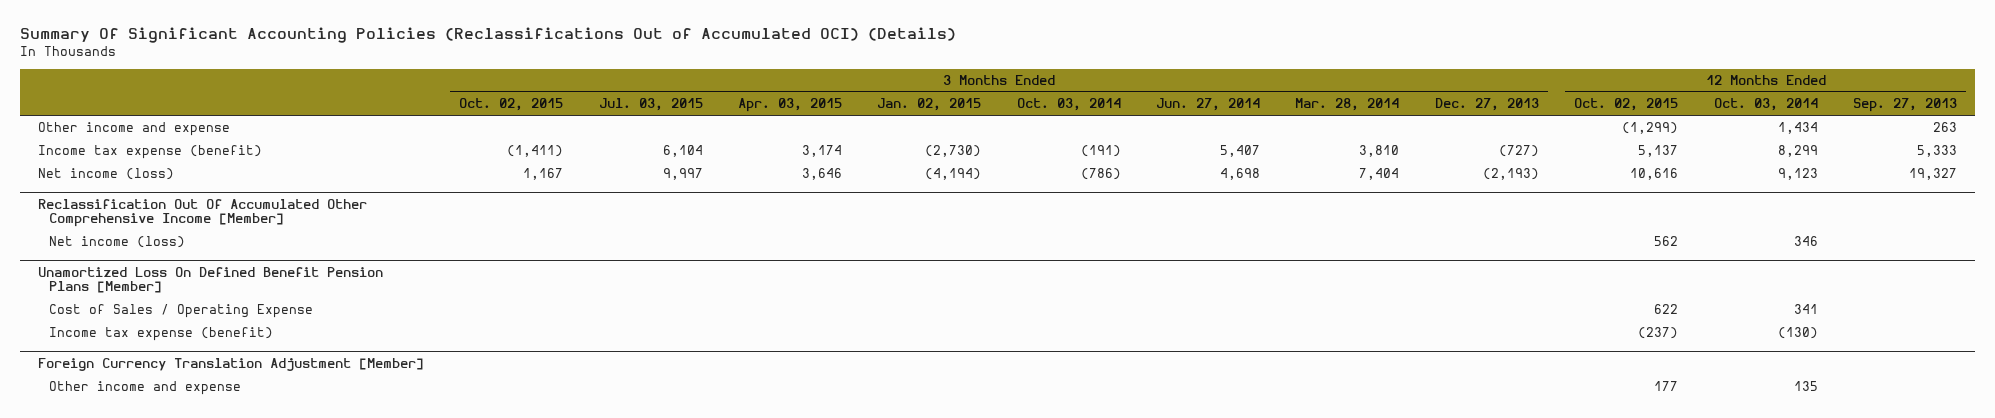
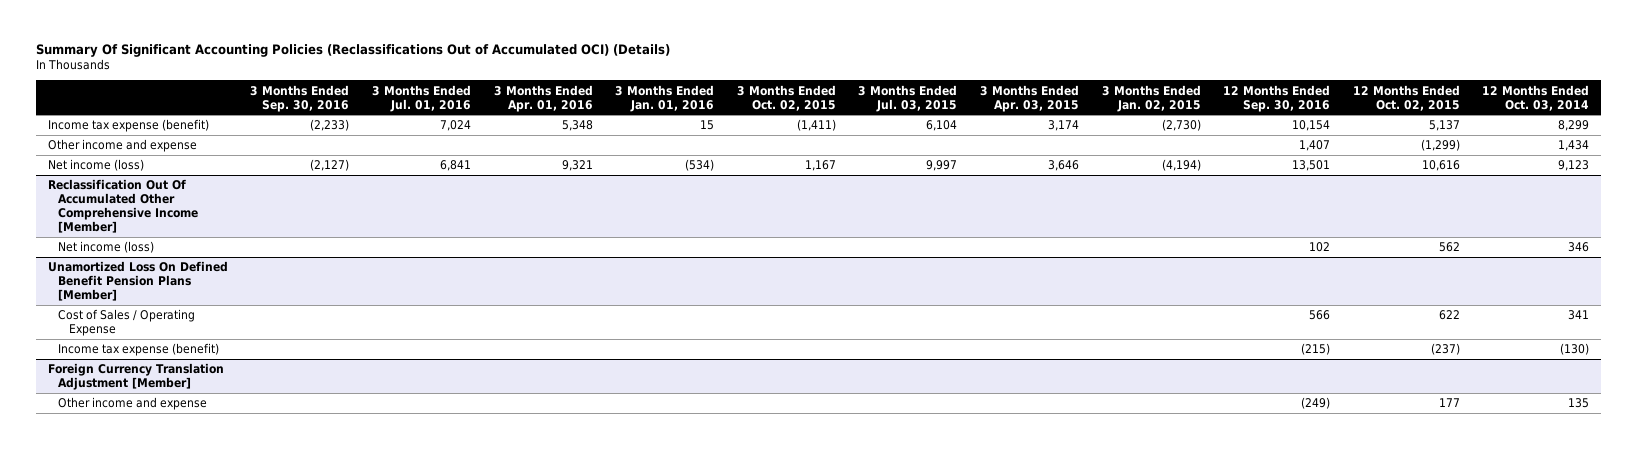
- | 3 Months Ended Oct. 02, 2015 | 3 Months Ended Jul. 03, 2015 | 3 Months Ended Apr. 03, 2015 | 3 Months Ended Jan. 02, 2015 | 3 Months Ended Oct. 03, 2014 | 3 Months Ended Jun. 27, 2014 | 3 Months Ended Mar. 28, 2014 | 3 Months Ended Dec. 27, 2013 | 12 Months Ended Oct. 02, 2015 | 12 Months Ended Oct. 03, 2014 | 12 Months Ended Sep. 27, 2013
+ | 3 Months Ended Sep. 30, 2016 | 3 Months Ended Jul. 01, 2016 | 3 Months Ended Apr. 01, 2016 | 3 Months Ended Jan. 01, 2016 | 3 Months Ended Oct. 02, 2015 | 3 Months Ended Jul. 03, 2015 | 3 Months Ended Apr. 03, 2015 | 3 Months Ended Jan. 02, 2015 | 12 Months Ended Sep. 30, 2016 | 12 Months Ended Oct. 02, 2015 | 12 Months Ended Oct. 03, 2014
moved down: Other income and expense | | | | | | | | | 1,407 | (1,299) | 1,434

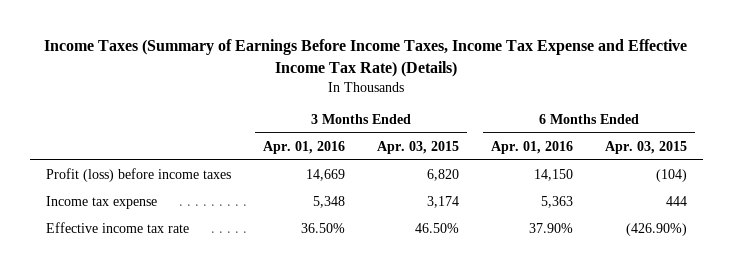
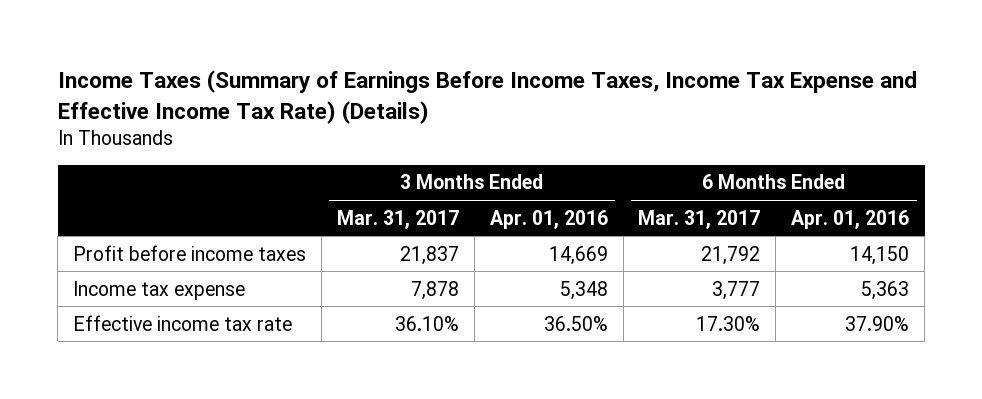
- | 3 Months Ended Apr. 01, 2016 | 3 Months Ended Apr. 03, 2015 | 6 Months Ended Apr. 01, 2016 | 6 Months Ended Apr. 03, 2015
+ | 3 Months Ended Mar. 31, 2017 | 3 Months Ended Apr. 01, 2016 | 6 Months Ended Mar. 31, 2017 | 6 Months Ended Apr. 01, 2016
- Profit (loss) before income taxes | 14,669 | 6,820 | 14,150 | (104)
+ Profit before income taxes | 21,837 | 14,669 | 21,792 | 14,150

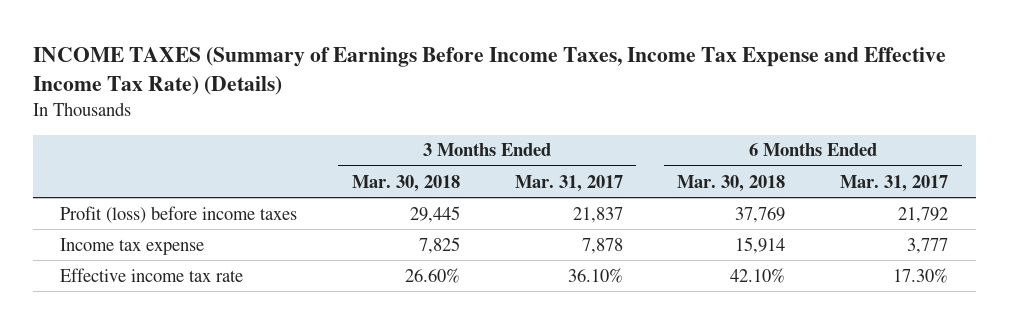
- Income Taxes (Summary of Earnings Before Income Taxes, Income Tax Expense and Effective Income Tax Rate) (Details)
+ INCOME TAXES (Summary of Earnings Before Income Taxes, Income Tax Expense and Effective Income Tax Rate) (Details)
- | 3 Months Ended Mar. 31, 2017 | 3 Months Ended Apr. 01, 2016 | 6 Months Ended Mar. 31, 2017 | 6 Months Ended Apr. 01, 2016
+ | 3 Months Ended Mar. 30, 2018 | 3 Months Ended Mar. 31, 2017 | 6 Months Ended Mar. 30, 2018 | 6 Months Ended Mar. 31, 2017
- Profit before income taxes | 21,837 | 14,669 | 21,792 | 14,150
+ Profit (loss) before income taxes | 29,445 | 21,837 | 37,769 | 21,792

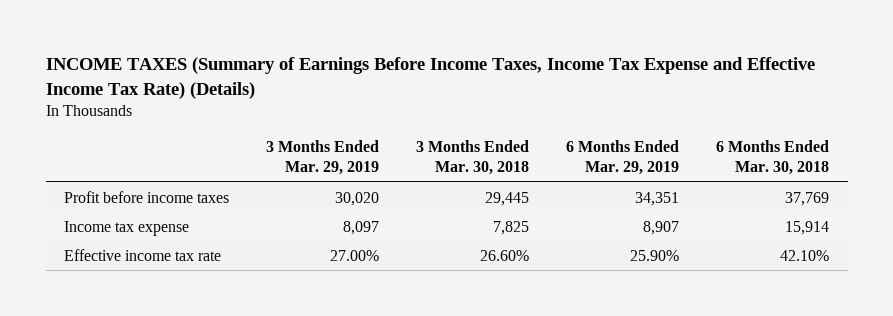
- | 3 Months Ended Mar. 30, 2018 | 3 Months Ended Mar. 31, 2017 | 6 Months Ended Mar. 30, 2018 | 6 Months Ended Mar. 31, 2017
+ | 3 Months Ended Mar. 29, 2019 | 3 Months Ended Mar. 30, 2018 | 6 Months Ended Mar. 29, 2019 | 6 Months Ended Mar. 30, 2018
- Profit (loss) before income taxes | 29,445 | 21,837 | 37,769 | 21,792
+ Profit before income taxes | 30,020 | 29,445 | 34,351 | 37,769

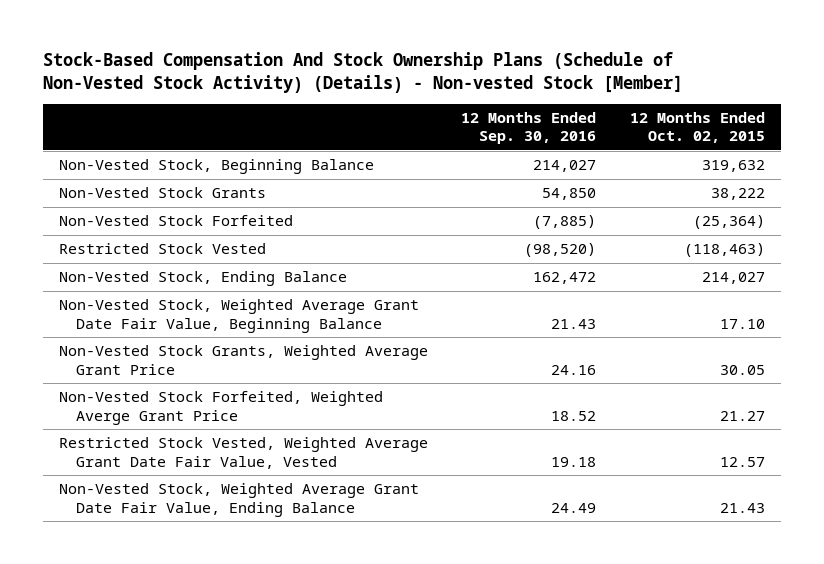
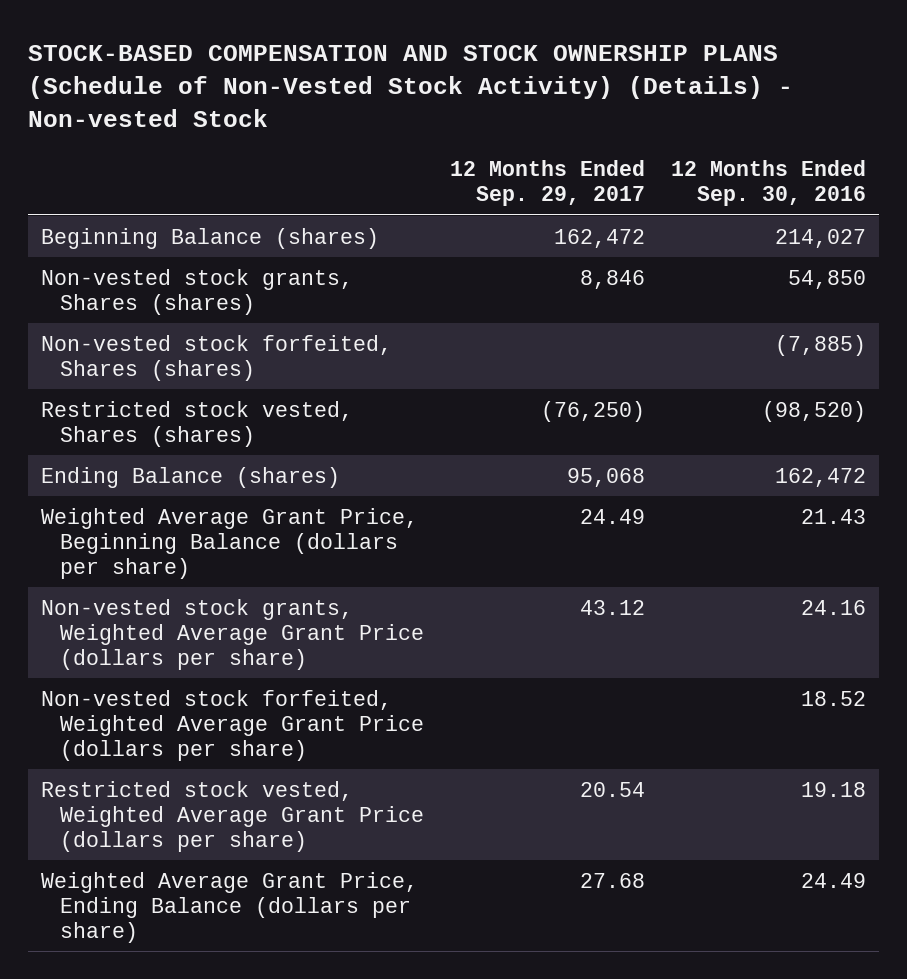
- Stock-Based Compensation And Stock Ownership Plans (Schedule of Non-Vested Stock Activity) (Details) - Non-vested Stock [Member]
+ STOCK-BASED COMPENSATION AND STOCK OWNERSHIP PLANS (Schedule of Non-Vested Stock Activity) (Details) - Non-vested Stock
- | 12 Months Ended Sep. 30, 2016 | 12 Months Ended Oct. 02, 2015
+ | 12 Months Ended Sep. 29, 2017 | 12 Months Ended Sep. 30, 2016
- Non-Vested Stock, Beginning Balance | 214,027 | 319,632
- Non-Vested Stock Grants | 54,850 | 38,222
- Non-Vested Stock Forfeited | (7,885) | (25,364)
- Restricted Stock Vested | (98,520) | (118,463)
- Non-Vested Stock, Ending Balance | 162,472 | 214,027
- Non-Vested Stock, Weighted Average Grant Date Fair Value, Beginning Balance | 21.43 | 17.10
- Non-Vested Stock Grants, Weighted Average Grant Price | 24.16 | 30.05
- Non-Vested Stock Forfeited, Weighted Averge Grant Price | 18.52 | 21.27
- Restricted Stock Vested, Weighted Average Grant Date Fair Value, Vested | 19.18 | 12.57
- Non-Vested Stock, Weighted Average Grant Date Fair Value, Ending Balance | 24.49 | 21.43
+ Beginning Balance (shares) | 162,472 | 214,027
+ Non-vested stock grants, Shares (shares) | 8,846 | 54,850
+ Non-vested stock forfeited, Shares (shares) | | (7,885)
+ Restricted stock vested, Shares (shares) | (76,250) | (98,520)
+ Ending Balance (shares) | 95,068 | 162,472
+ Weighted Average Grant Price, Beginning Balance (dollars per share) | 24.49 | 21.43
+ Non-vested stock grants, Weighted Average Grant Price (dollars per share) | 43.12 | 24.16
+ Non-vested stock forfeited, Weighted Average Grant Price (dollars per share) | | 18.52
+ Restricted stock vested, Weighted Average Grant Price (dollars per share) | 20.54 | 19.18
+ Weighted Average Grant Price, Ending Balance (dollars per share) | 27.68 | 24.49

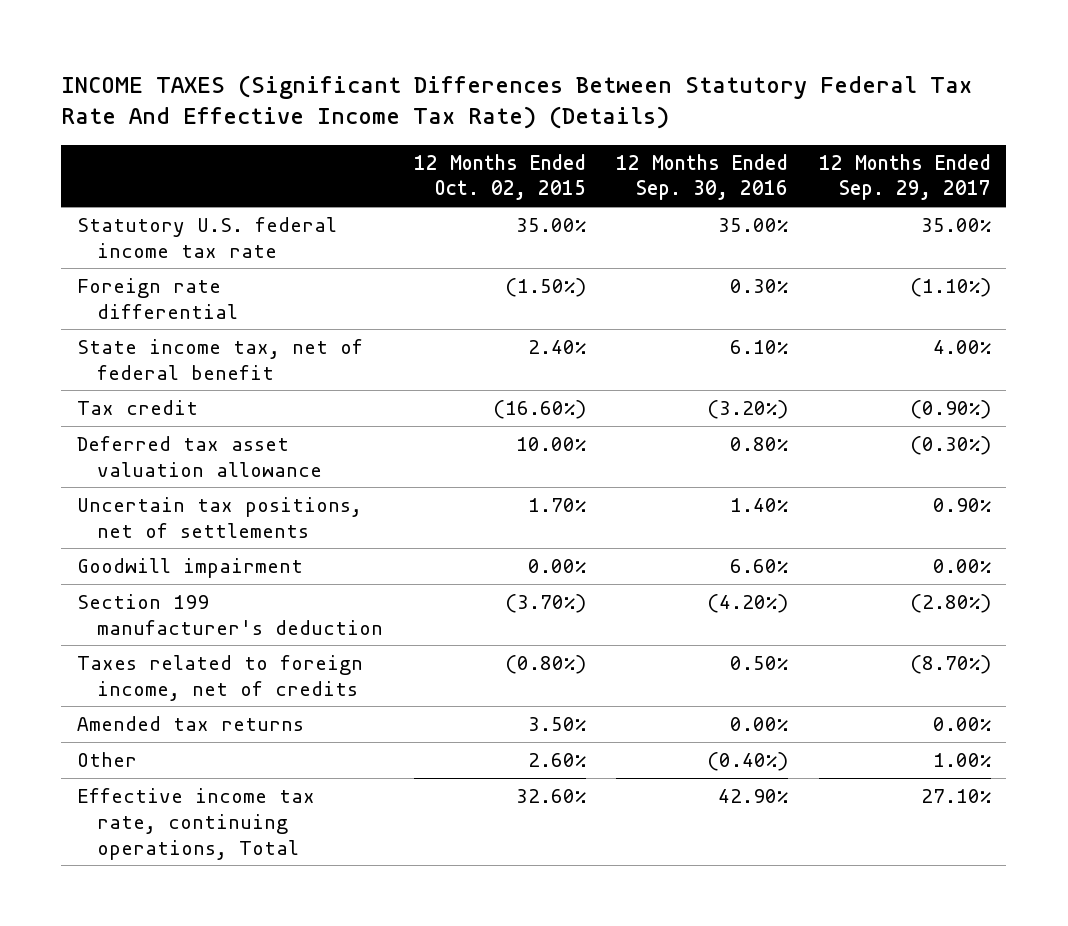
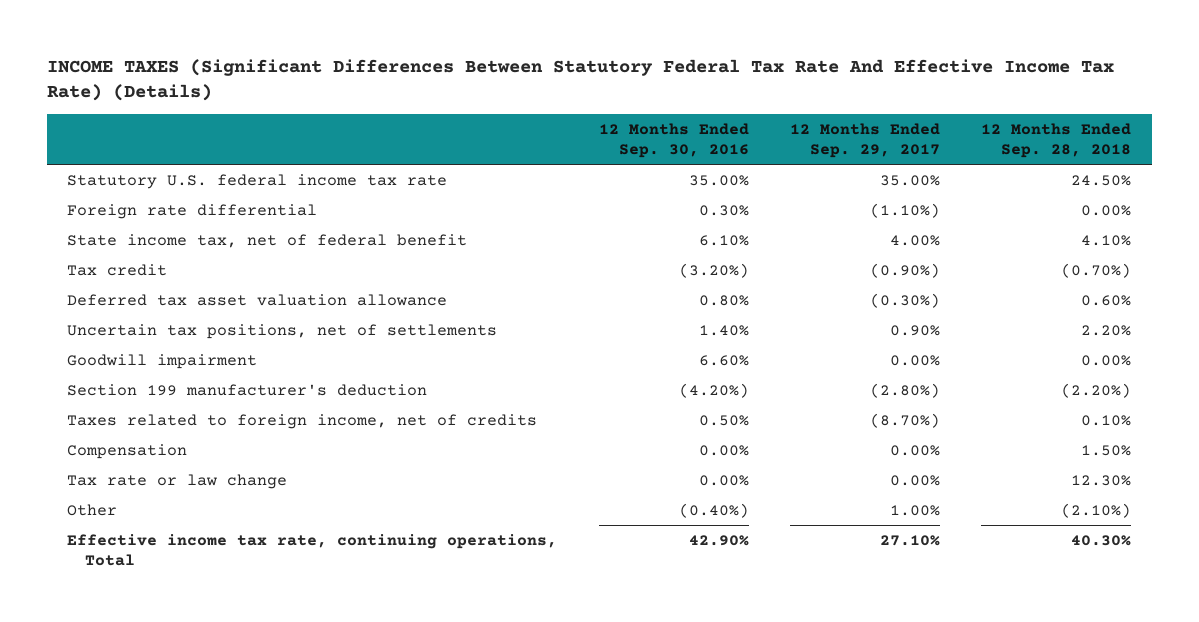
- | 12 Months Ended Oct. 02, 2015 | 12 Months Ended Sep. 30, 2016 | 12 Months Ended Sep. 29, 2017
+ | 12 Months Ended Sep. 30, 2016 | 12 Months Ended Sep. 29, 2017 | 12 Months Ended Sep. 28, 2018
- Amended tax returns | 3.50% | 0.00% | 0.00%
+ Compensation | 0.00% | 0.00% | 1.50%
+ Tax rate or law change | 0.00% | 0.00% | 12.30%

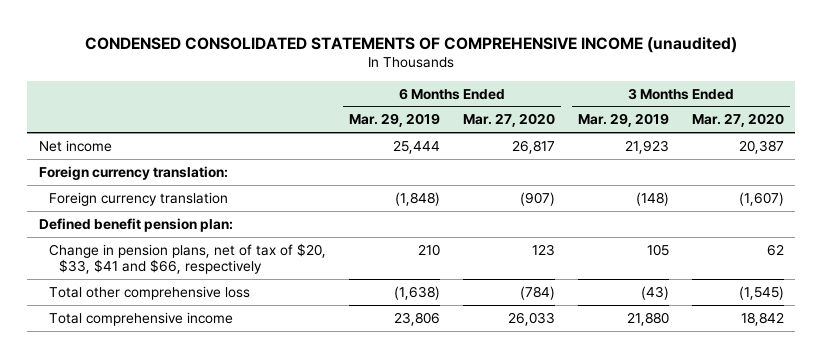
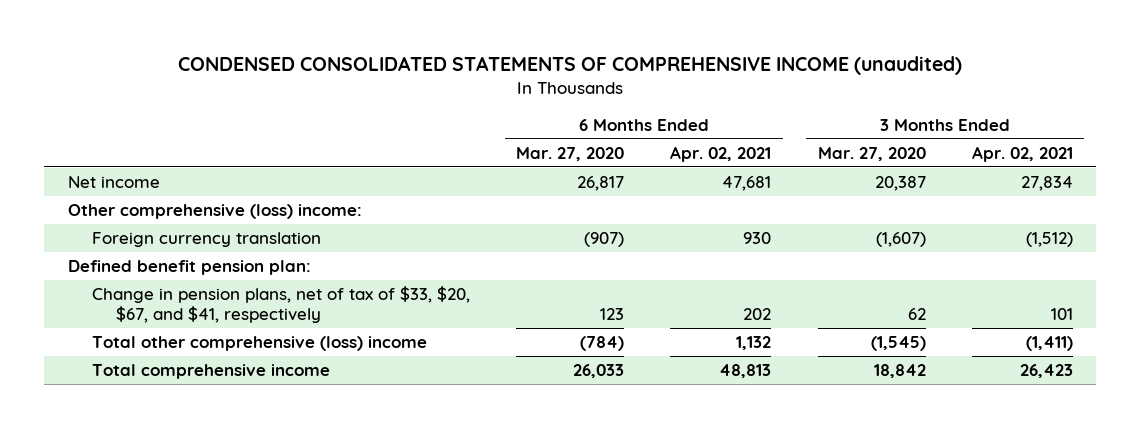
- | 6 Months Ended Mar. 29, 2019 | 6 Months Ended Mar. 27, 2020 | 3 Months Ended Mar. 29, 2019 | 3 Months Ended Mar. 27, 2020
+ | 6 Months Ended Mar. 27, 2020 | 6 Months Ended Apr. 02, 2021 | 3 Months Ended Mar. 27, 2020 | 3 Months Ended Apr. 02, 2021
- Foreign currency translation:
+ Other comprehensive (loss) income:
- Change in pension plans, net of tax of $20, $33, $41 and $66, respectively | 210 | 123 | 105 | 62
- Total other comprehensive loss | (1,638) | (784) | (43) | (1,545)
+ Change in pension plans, net of tax of $33, $20, $67, and $41, respectively | 123 | 202 | 62 | 101
+ Total other comprehensive (loss) income | (784) | 1,132 | (1,545) | (1,411)

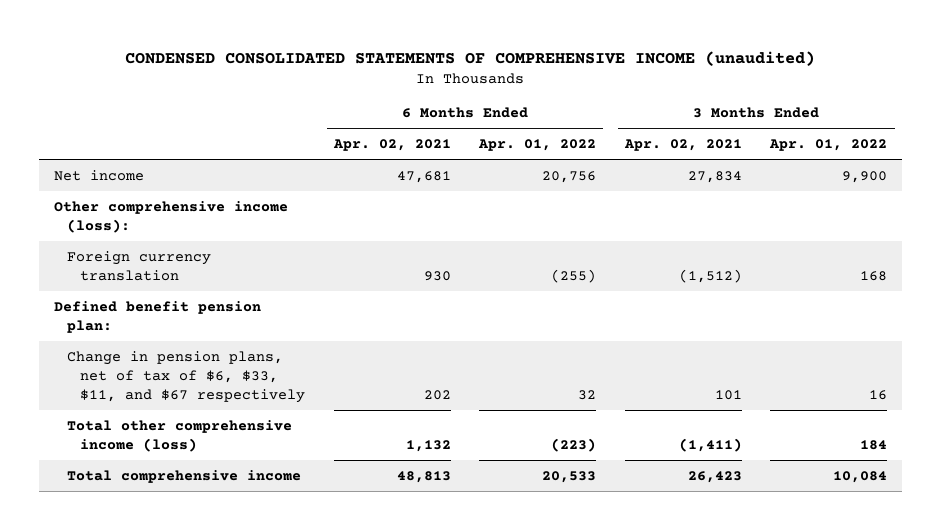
- | 6 Months Ended Mar. 27, 2020 | 6 Months Ended Apr. 02, 2021 | 3 Months Ended Mar. 27, 2020 | 3 Months Ended Apr. 02, 2021
+ | 6 Months Ended Apr. 02, 2021 | 6 Months Ended Apr. 01, 2022 | 3 Months Ended Apr. 02, 2021 | 3 Months Ended Apr. 01, 2022
- Other comprehensive (loss) income:
+ Other comprehensive income (loss):
- Change in pension plans, net of tax of $33, $20, $67, and $41, respectively | 123 | 202 | 62 | 101
- Total other comprehensive (loss) income | (784) | 1,132 | (1,545) | (1,411)
+ Change in pension plans, net of tax of $6, $33, $11, and $67 respectively | 202 | 32 | 101 | 16
+ Total other comprehensive income (loss) | 1,132 | (223) | (1,411) | 184

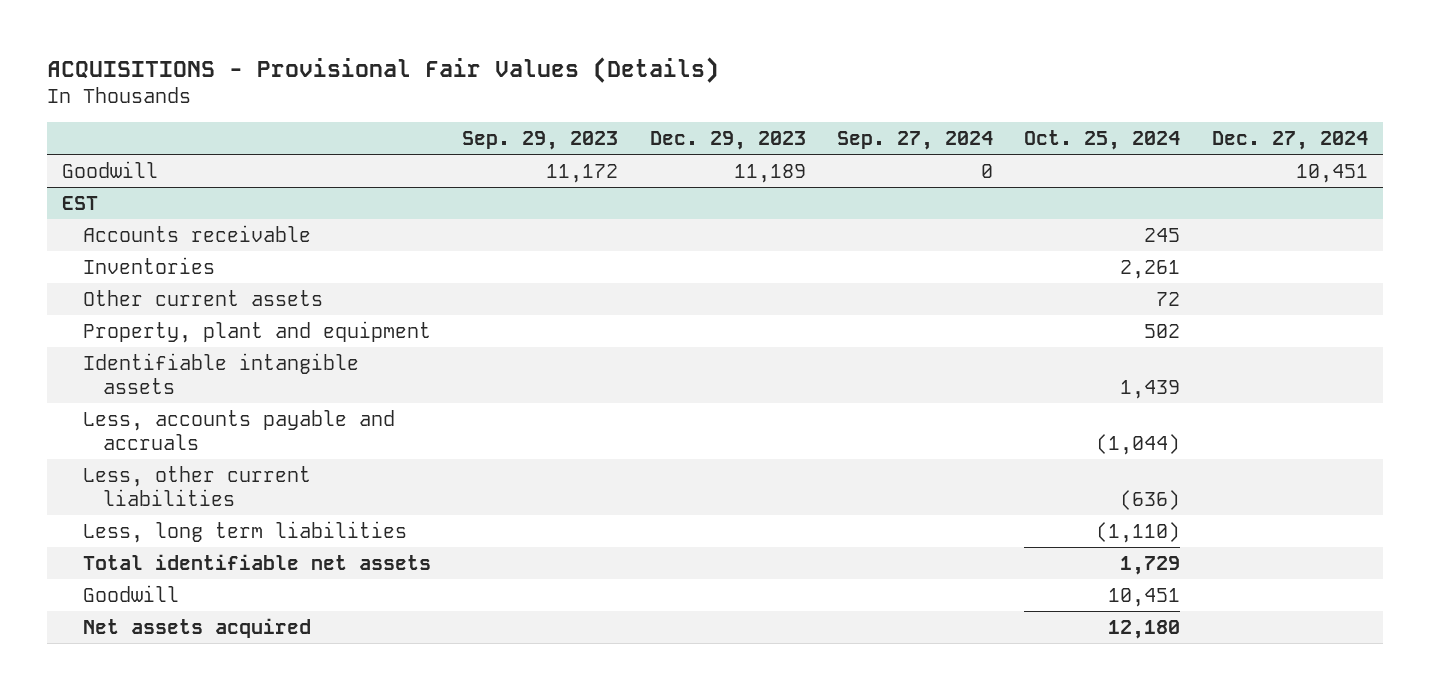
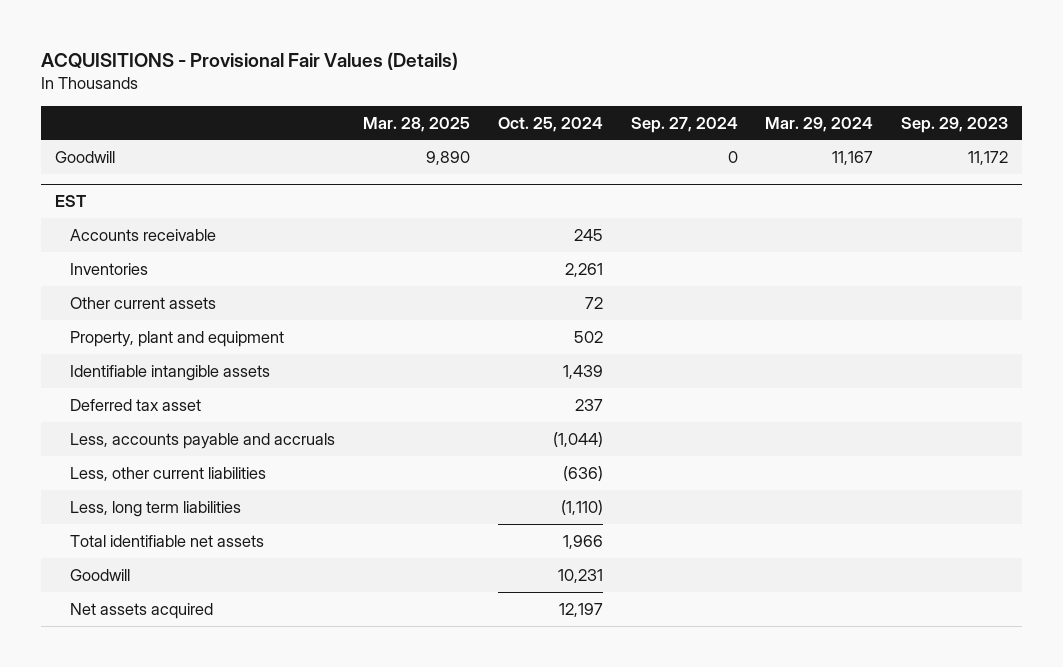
- | Sep. 29, 2023 | Dec. 29, 2023 | Sep. 27, 2024 | Oct. 25, 2024 | Dec. 27, 2024
+ | Mar. 28, 2025 | Oct. 25, 2024 | Sep. 27, 2024 | Mar. 29, 2024 | Sep. 29, 2023
@ EST
+ Deferred tax asset | | 237 | | |
- Total identifiable net assets | | | | 1,729 |
- Goodwill | | | | 10,451 |
- Net assets acquired | | | | 12,180 |
+ Total identifiable net assets | | 1,966 | | |
+ Goodwill | | 10,231 | | |
+ Net assets acquired | | 12,197 | | |

